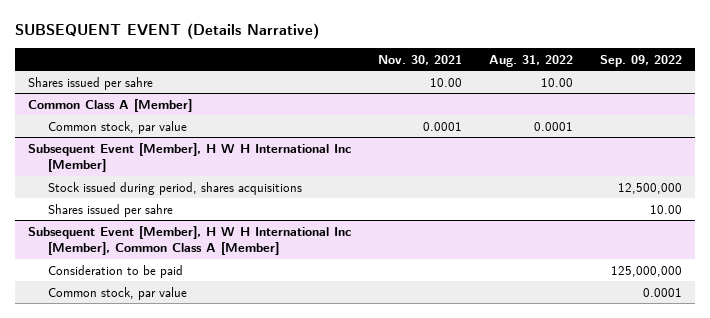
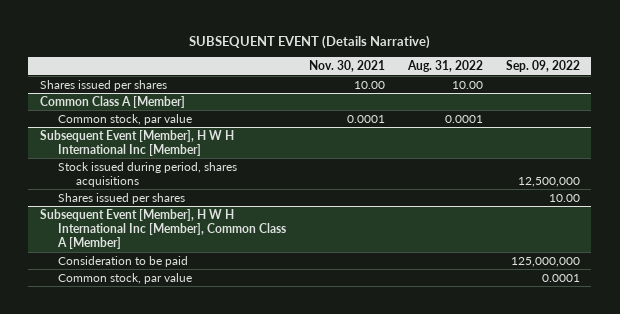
- Shares issued per sahre | 10.00 | 10.00 |
+ Shares issued per shares | 10.00 | 10.00 |
@ Subsequent Event [Member], H W H International Inc [Member]
- Shares issued per sahre | | | 10.00
+ Shares issued per shares | | | 10.00

